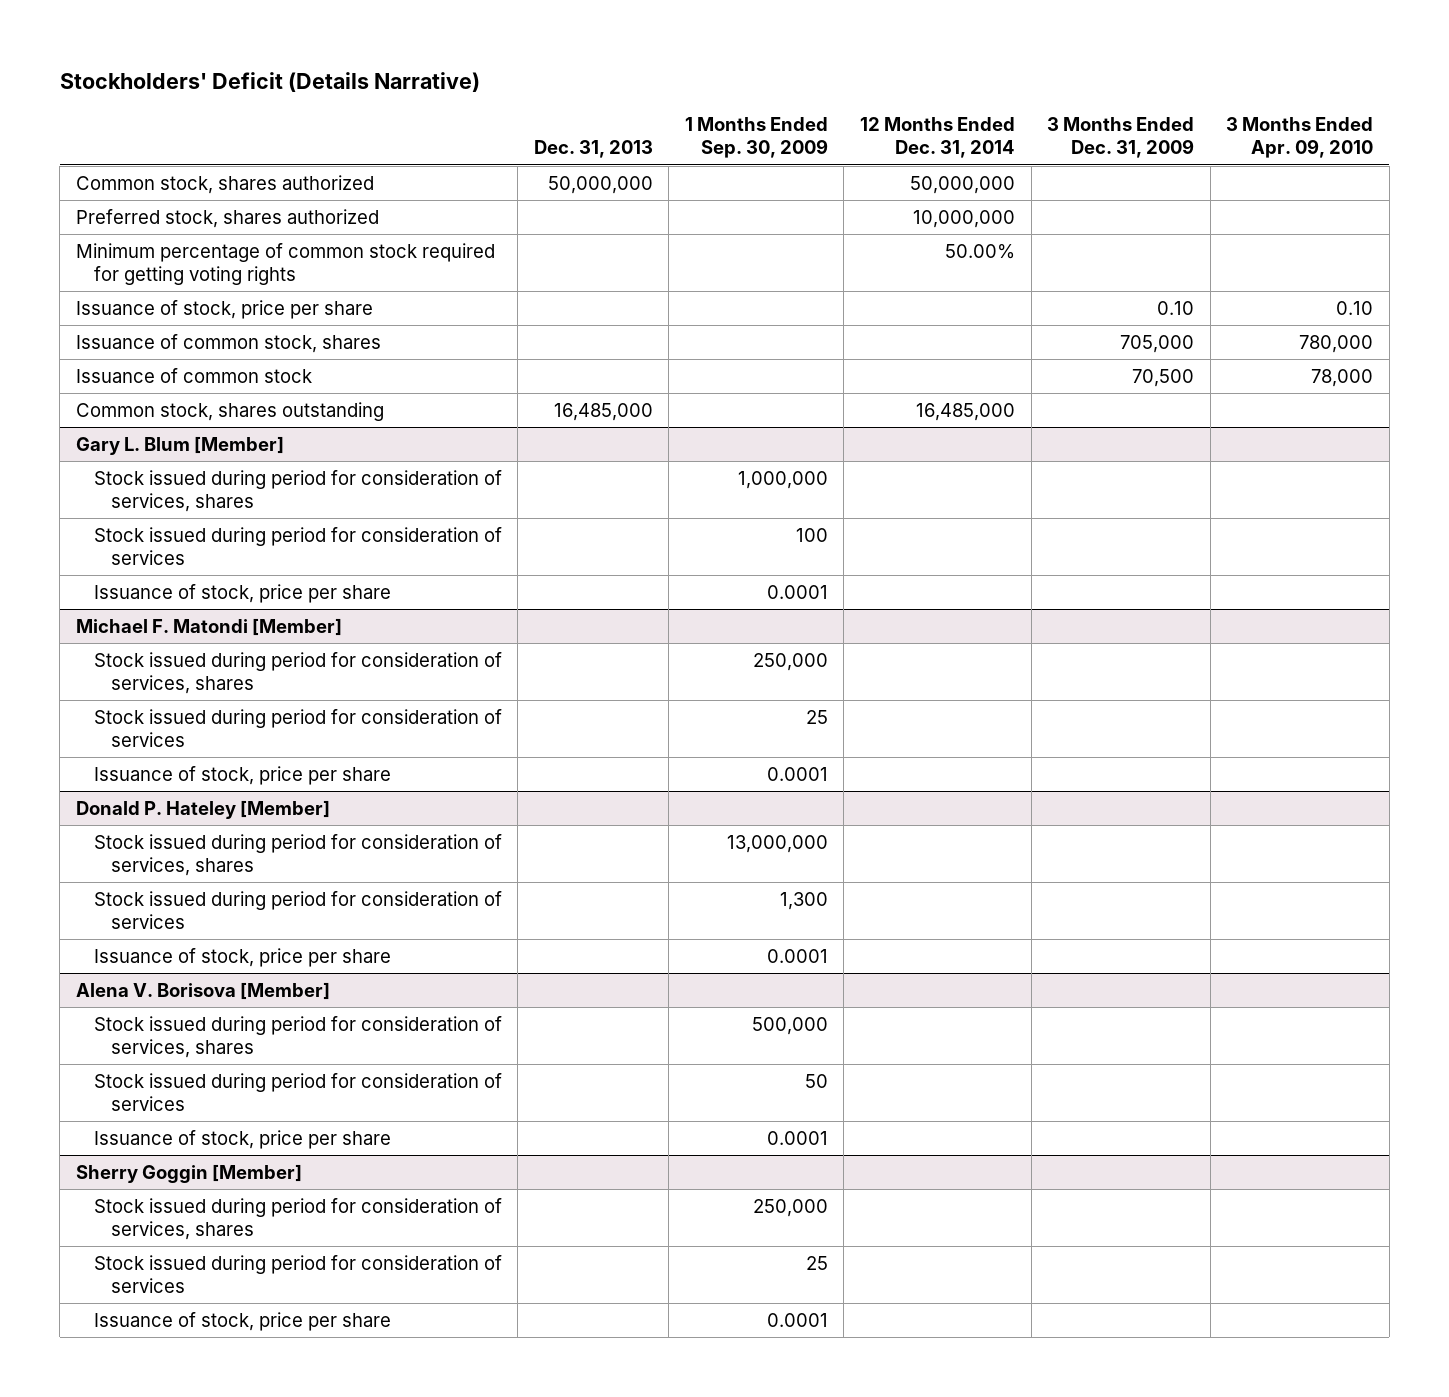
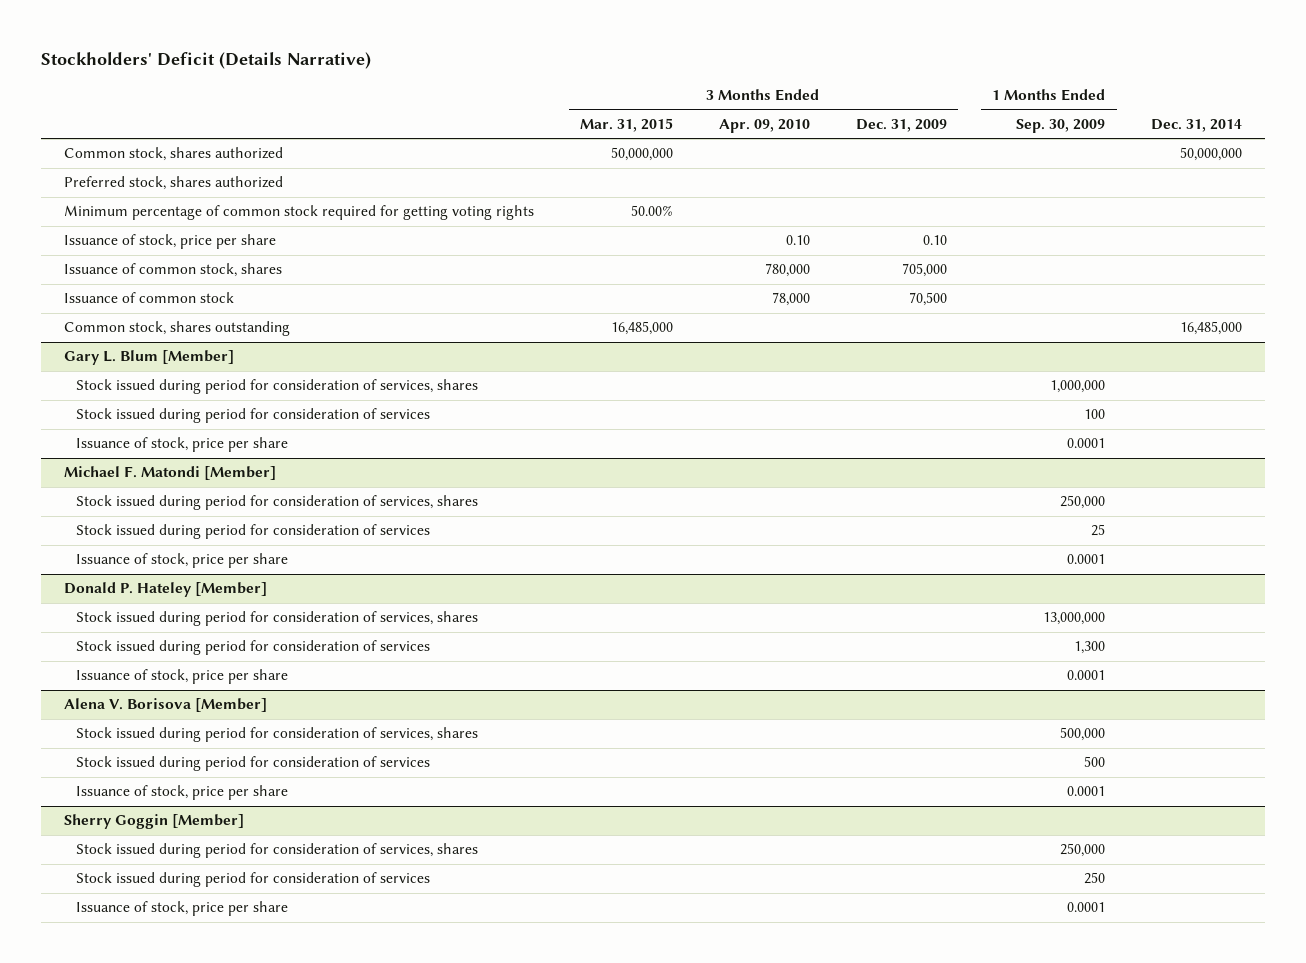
- | Dec. 31, 2013 | 1 Months Ended Sep. 30, 2009 | 12 Months Ended Dec. 31, 2014 | 3 Months Ended Dec. 31, 2009 | 3 Months Ended Apr. 09, 2010
+ | 3 Months Ended Mar. 31, 2015 | 3 Months Ended Apr. 09, 2010 | 3 Months Ended Dec. 31, 2009 | 1 Months Ended Sep. 30, 2009 | Dec. 31, 2014
@ Alena V. Borisova [Member]
- Stock issued during period for consideration of services | | 50 | | |
+ Stock issued during period for consideration of services | | | | 500 |
@ Sherry Goggin [Member]
- Stock issued during period for consideration of services | | 25 | | |
+ Stock issued during period for consideration of services | | | | 250 |

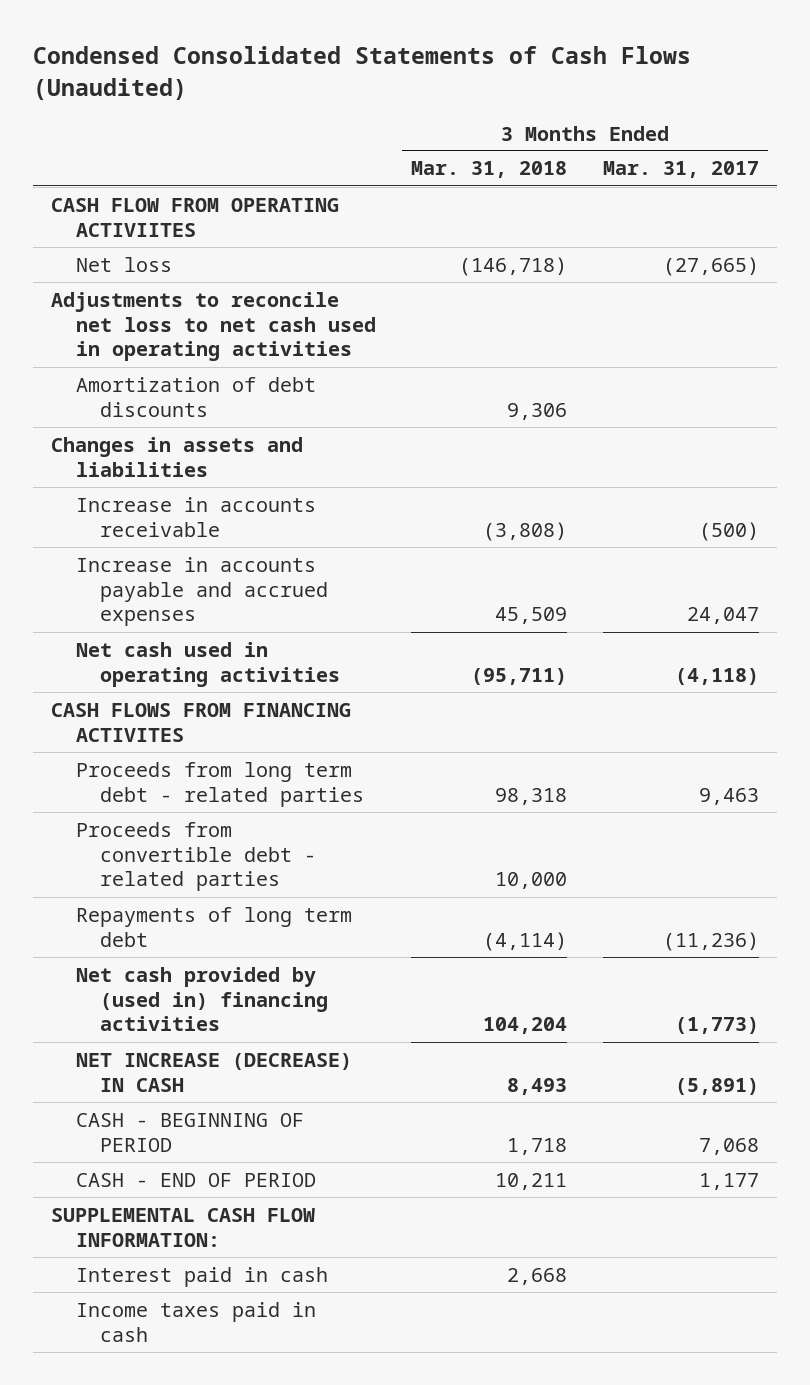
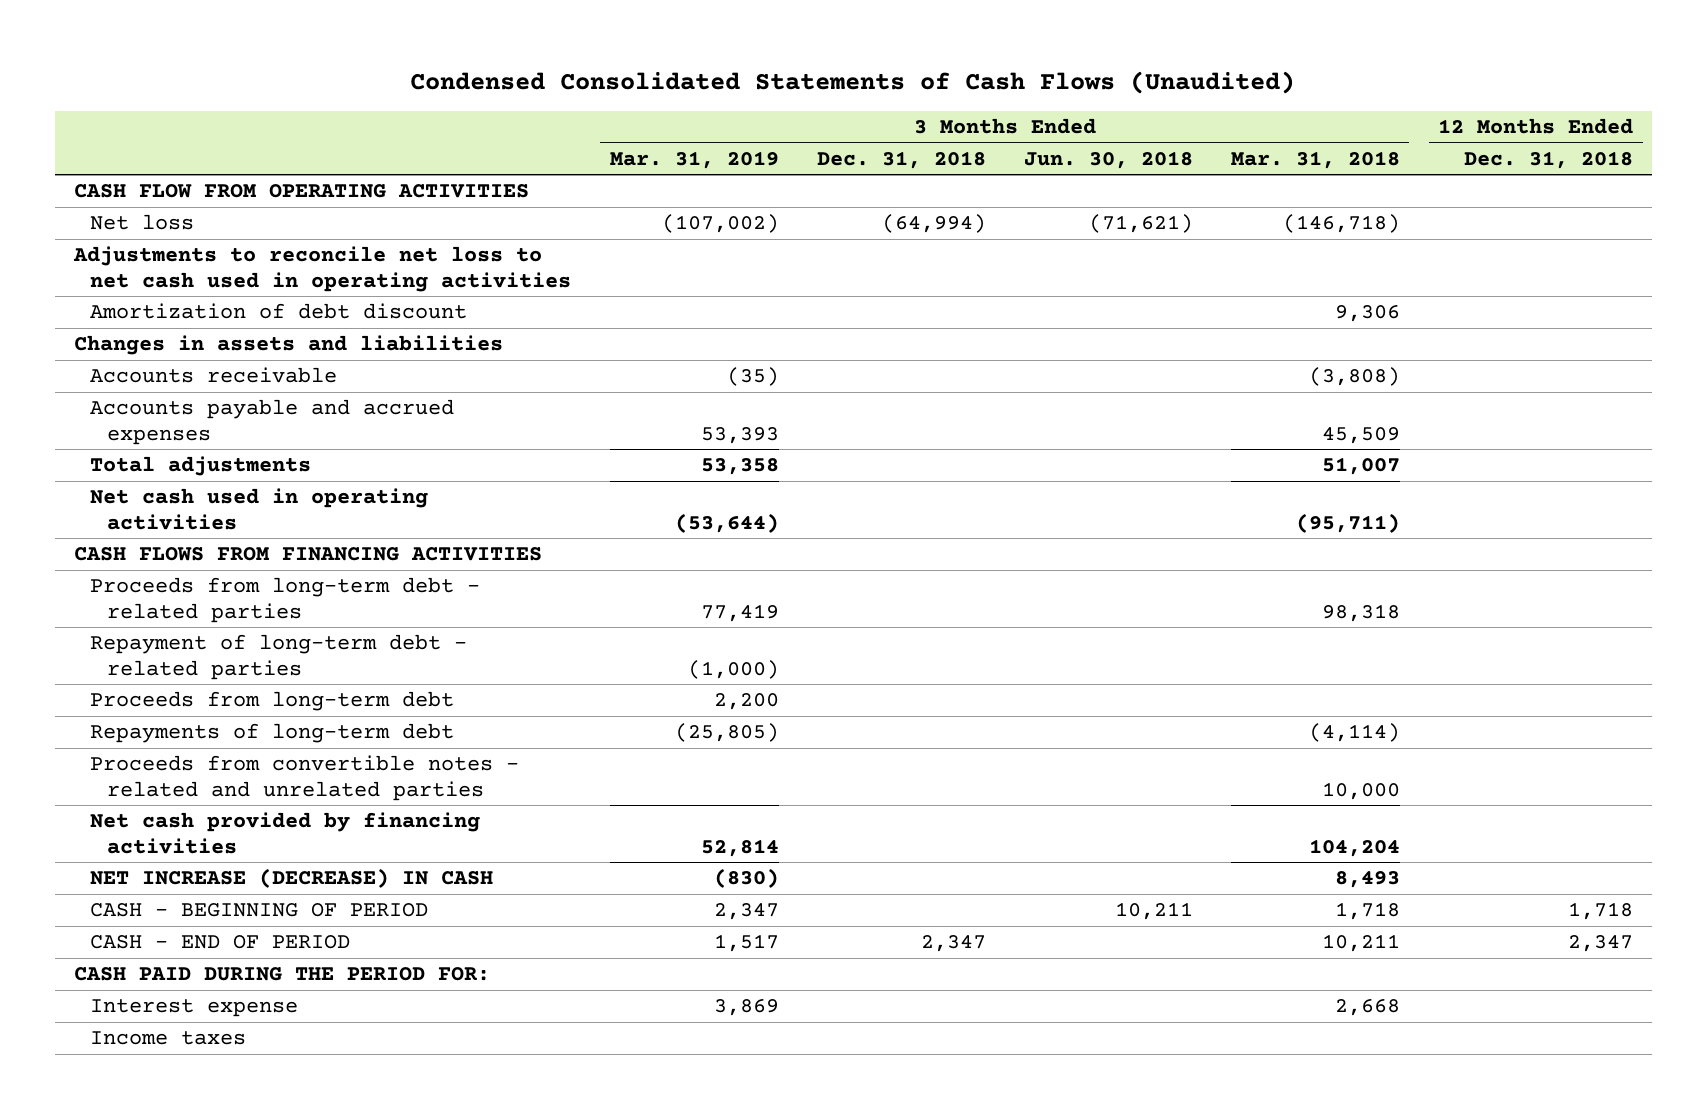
- | 3 Months Ended Mar. 31, 2018 | 3 Months Ended Mar. 31, 2017
+ | 3 Months Ended Mar. 31, 2019 | 3 Months Ended Dec. 31, 2018 | 3 Months Ended Jun. 30, 2018 | 3 Months Ended Mar. 31, 2018 | 12 Months Ended Dec. 31, 2018
- CASH FLOW FROM OPERATING ACTIVIITES
+ CASH FLOW FROM OPERATING ACTIVITIES
- Amortization of debt discounts | 9,306 |
+ Amortization of debt discount | | | | 9,306 |
- Increase in accounts receivable | (3,808) | (500)
- Increase in accounts payable and accrued expenses | 45,509 | 24,047
+ Accounts receivable | (35) | | | (3,808) |
+ Accounts payable and accrued expenses | 53,393 | | | 45,509 |
+ Total adjustments | 53,358 | | | 51,007 |
- CASH FLOWS FROM FINANCING ACTIVITES
- Proceeds from long term debt - related parties | 98,318 | 9,463
- Proceeds from convertible debt - related parties | 10,000 |
- Repayments of long term debt | (4,114) | (11,236)
- Net cash provided by (used in) financing activities | 104,204 | (1,773)
+ CASH FLOWS FROM FINANCING ACTIVITIES
+ Proceeds from long-term debt - related parties | 77,419 | | | 98,318 |
+ Repayment of long-term debt - related parties | (1,000) | | | |
+ Proceeds from long-term debt | 2,200 | | | |
+ Repayments of long-term debt | (25,805) | | | (4,114) |
+ Proceeds from convertible notes - related and unrelated parties | | | | 10,000 |
+ Net cash provided by financing activities | 52,814 | | | 104,204 |
- SUPPLEMENTAL CASH FLOW INFORMATION:
- Interest paid in cash | 2,668 |
- Income taxes paid in cash
+ CASH PAID DURING THE PERIOD FOR:
+ Interest expense | 3,869 | | | 2,668 |
+ Income taxes

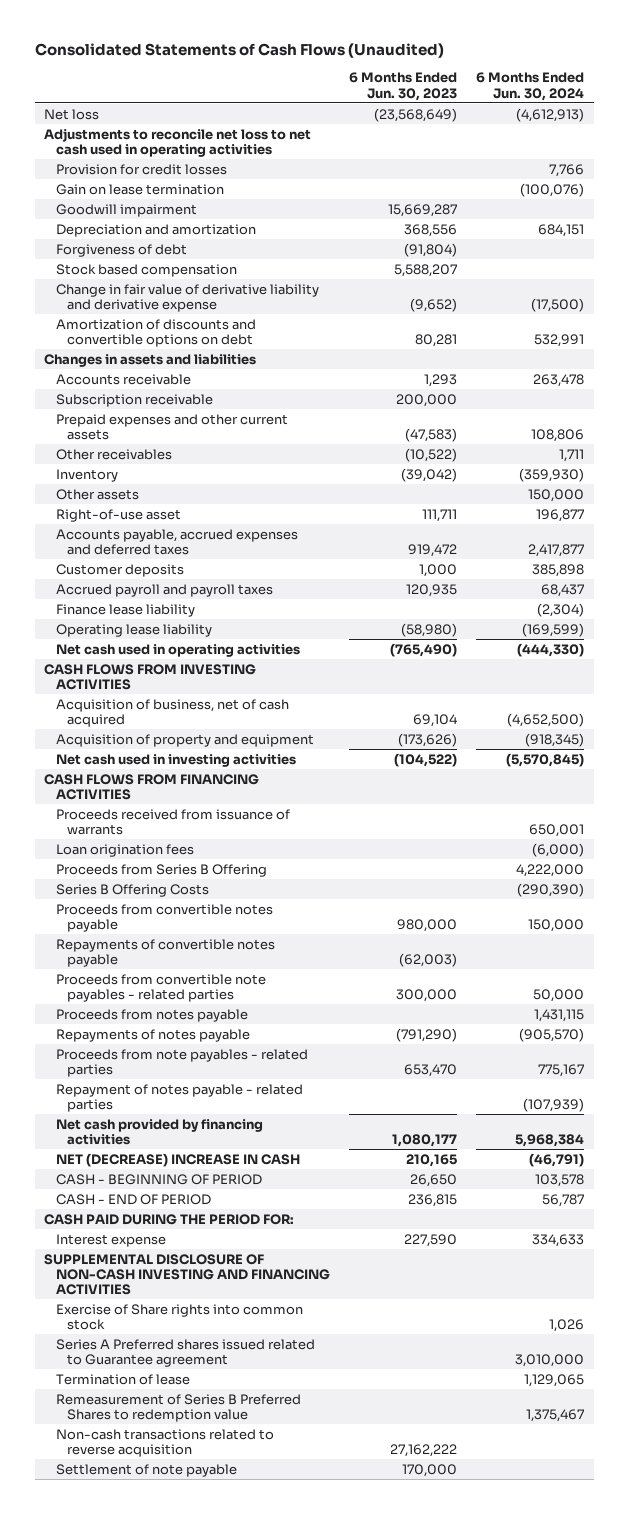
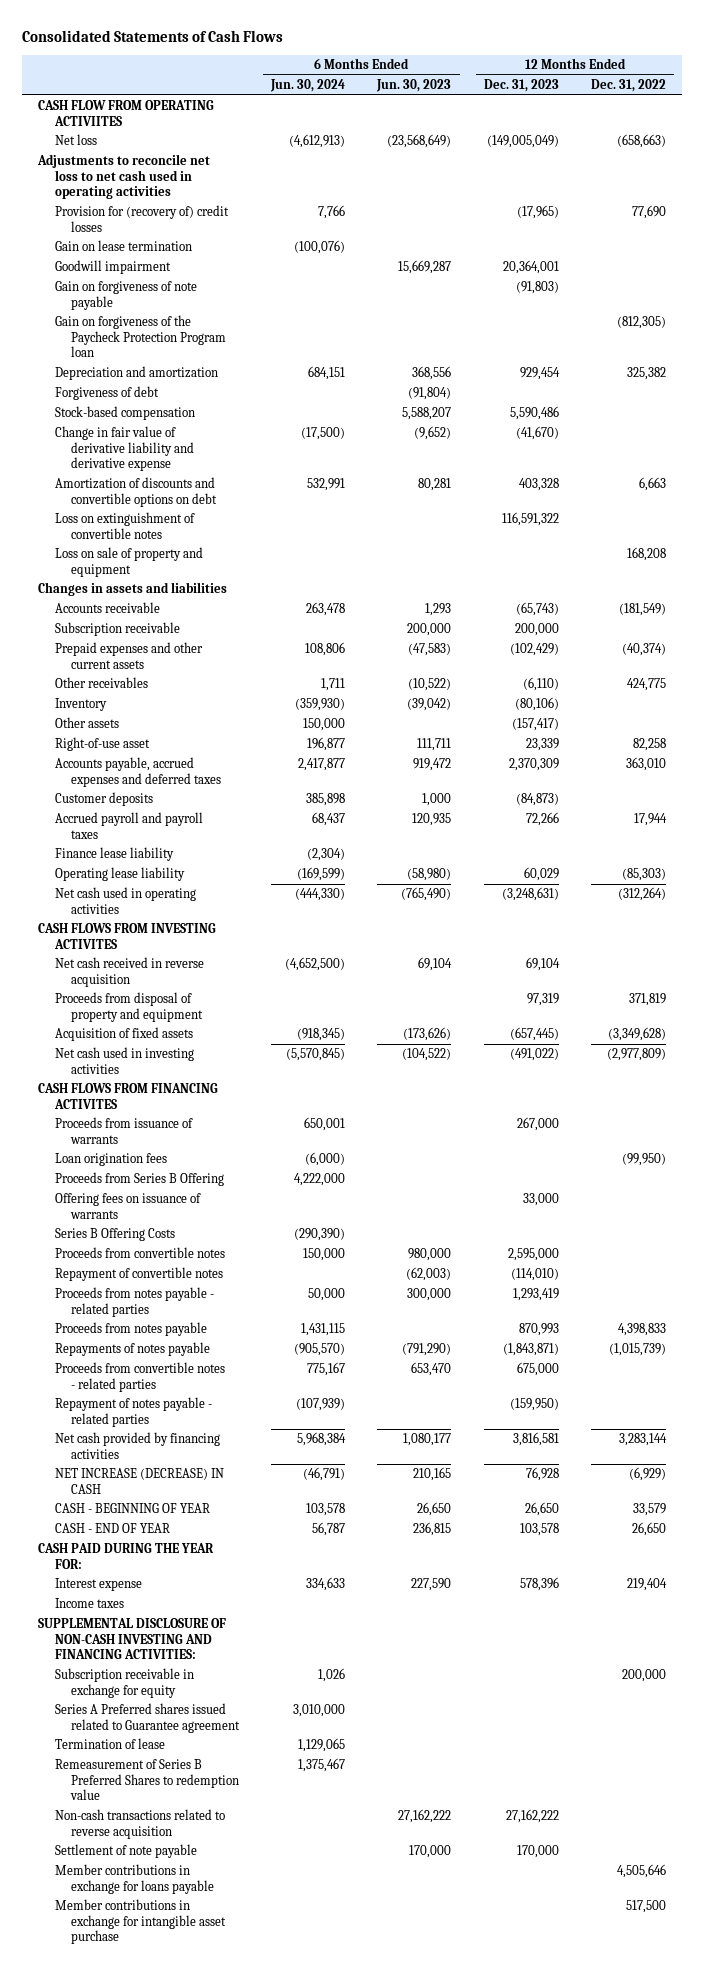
- Consolidated Statements of Cash Flows (Unaudited)
+ Consolidated Statements of Cash Flows
- | 6 Months Ended Jun. 30, 2023 | 6 Months Ended Jun. 30, 2024
+ | 6 Months Ended Jun. 30, 2024 | 6 Months Ended Jun. 30, 2023 | 12 Months Ended Dec. 31, 2023 | 12 Months Ended Dec. 31, 2022
+ CASH FLOW FROM OPERATING ACTIVIITES
- Provision for credit losses | | 7,766
+ Provision for (recovery of) credit losses | 7,766 | | (17,965) | 77,690
+ Gain on forgiveness of note payable | | | (91,803) |
+ Gain on forgiveness of the Paycheck Protection Program loan | | | | (812,305)
- Stock based compensation | 5,588,207 |
+ Stock-based compensation | | 5,588,207 | 5,590,486 |
+ Loss on extinguishment of convertible notes | | | 116,591,322 |
+ Loss on sale of property and equipment | | | | 168,208
- CASH FLOWS FROM INVESTING ACTIVITIES
- Acquisition of business, net of cash acquired | 69,104 | (4,652,500)
- Acquisition of property and equipment | (173,626) | (918,345)
+ CASH FLOWS FROM INVESTING ACTIVITES
+ Net cash received in reverse acquisition | (4,652,500) | 69,104 | 69,104 |
+ Proceeds from disposal of property and equipment | | | 97,319 | 371,819
+ Acquisition of fixed assets | (918,345) | (173,626) | (657,445) | (3,349,628)
- CASH FLOWS FROM FINANCING ACTIVITIES
- Proceeds received from issuance of warrants | | 650,001
+ CASH FLOWS FROM FINANCING ACTIVITES
+ Proceeds from issuance of warrants | 650,001 | | 267,000 |
+ Offering fees on issuance of warrants | | | 33,000 |
- Proceeds from convertible notes payable | 980,000 | 150,000
- Repayments of convertible notes payable | (62,003) |
- Proceeds from convertible note payables - related parties | 300,000 | 50,000
+ Proceeds from convertible notes | 150,000 | 980,000 | 2,595,000 |
+ Repayment of convertible notes | | (62,003) | (114,010) |
+ Proceeds from notes payable - related parties | 50,000 | 300,000 | 1,293,419 |
- Proceeds from note payables - related parties | 653,470 | 775,167
+ Proceeds from convertible notes - related parties | 775,167 | 653,470 | 675,000 |
- NET (DECREASE) INCREASE IN CASH | 210,165 | (46,791)
- CASH - BEGINNING OF PERIOD | 26,650 | 103,578
- CASH - END OF PERIOD | 236,815 | 56,787
- CASH PAID DURING THE PERIOD FOR:
+ NET INCREASE (DECREASE) IN CASH | (46,791) | 210,165 | 76,928 | (6,929)
+ CASH - BEGINNING OF YEAR | 103,578 | 26,650 | 26,650 | 33,579
+ CASH - END OF YEAR | 56,787 | 236,815 | 103,578 | 26,650
+ CASH PAID DURING THE YEAR FOR:
- SUPPLEMENTAL DISCLOSURE OF NON-CASH INVESTING AND FINANCING ACTIVITIES
- Exercise of Share rights into common stock | | 1,026
+ Income taxes
+ SUPPLEMENTAL DISCLOSURE OF NON-CASH INVESTING AND FINANCING ACTIVITIES:
+ Subscription receivable in exchange for equity | 1,026 | | | 200,000
+ Member contributions in exchange for loans payable | | | | 4,505,646
+ Member contributions in exchange for intangible asset purchase | | | | 517,500

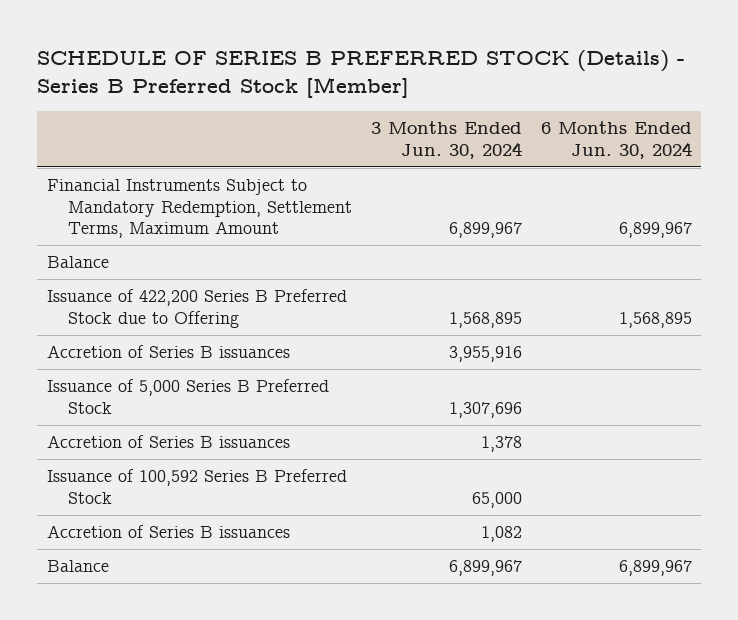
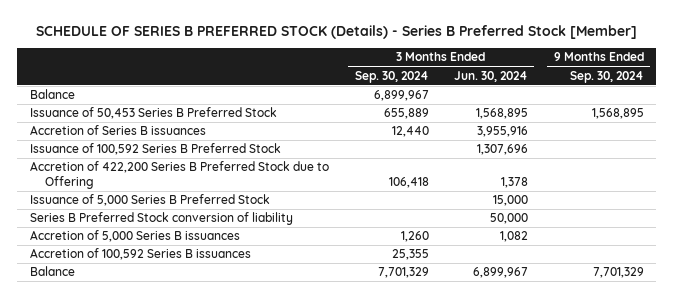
- | 3 Months Ended Jun. 30, 2024 | 6 Months Ended Jun. 30, 2024
+ | 3 Months Ended Sep. 30, 2024 | 3 Months Ended Jun. 30, 2024 | 9 Months Ended Sep. 30, 2024
- Financial Instruments Subject to Mandatory Redemption, Settlement Terms, Maximum Amount | 6,899,967 | 6,899,967
- Issuance of 422,200 Series B Preferred Stock due to Offering | 1,568,895 | 1,568,895
+ Issuance of 50,453 Series B Preferred Stock | 655,889 | 1,568,895 | 1,568,895
- Issuance of 5,000 Series B Preferred Stock | 1,307,696 |
- Accretion of Series B issuances | 1,378 |
- Issuance of 100,592 Series B Preferred Stock | 65,000 |
- Accretion of Series B issuances | 1,082 |
+ Issuance of 100,592 Series B Preferred Stock | | 1,307,696 |
+ Accretion of 422,200 Series B Preferred Stock due to Offering | 106,418 | 1,378 |
+ Issuance of 5,000 Series B Preferred Stock | | 15,000 |
+ Series B Preferred Stock conversion of liability | | 50,000 |
+ Accretion of 5,000 Series B issuances | 1,260 | 1,082 |
+ Accretion of 100,592 Series B issuances | 25,355 | |

